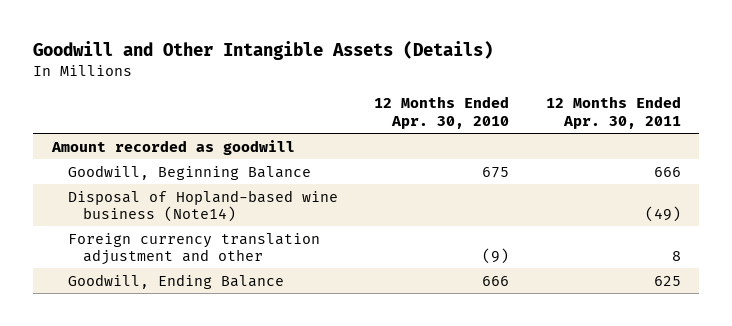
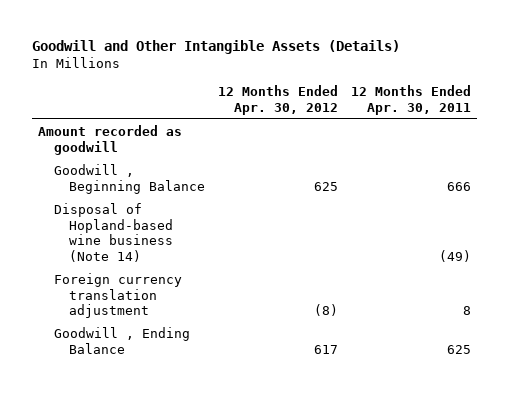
- | 12 Months Ended Apr. 30, 2010 | 12 Months Ended Apr. 30, 2011
+ | 12 Months Ended Apr. 30, 2012 | 12 Months Ended Apr. 30, 2011
- Goodwill, Beginning Balance | 675 | 666
- Disposal of Hopland-based wine business (Note14) | | (49)
- Foreign currency translation adjustment and other | (9) | 8
- Goodwill, Ending Balance | 666 | 625
+ Goodwill , Beginning Balance | 625 | 666
+ Disposal of Hopland-based wine business (Note 14) | | (49)
+ Foreign currency translation adjustment | (8) | 8
+ Goodwill , Ending Balance | 617 | 625

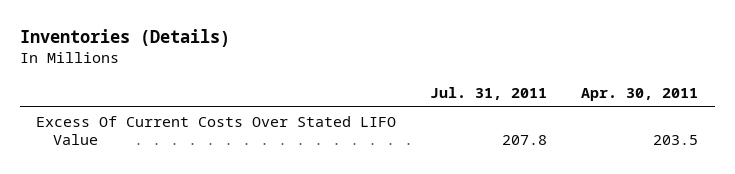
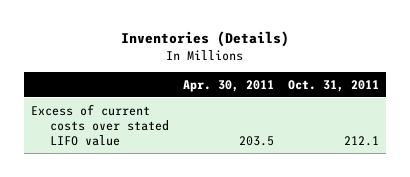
- | Jul. 31, 2011 | Apr. 30, 2011
+ | Apr. 30, 2011 | Oct. 31, 2011
- Excess Of Current Costs Over Stated LIFO Value | 207.8 | 203.5
+ Excess of current costs over stated LIFO value | 203.5 | 212.1

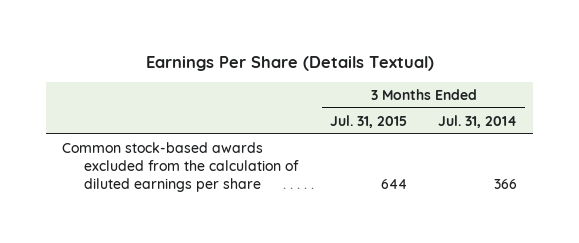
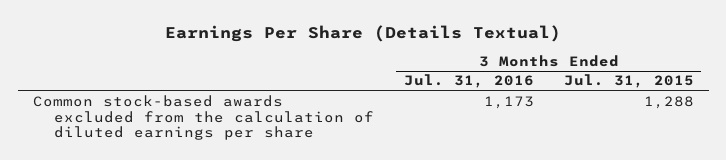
- | 3 Months Ended Jul. 31, 2015 | 3 Months Ended Jul. 31, 2014
+ | 3 Months Ended Jul. 31, 2016 | 3 Months Ended Jul. 31, 2015
- Common stock-based awards excluded from the calculation of diluted earnings per share | 644 | 366
+ Common stock-based awards excluded from the calculation of diluted earnings per share | 1,173 | 1,288

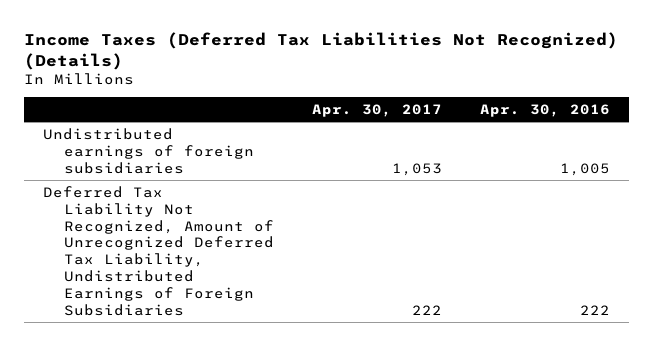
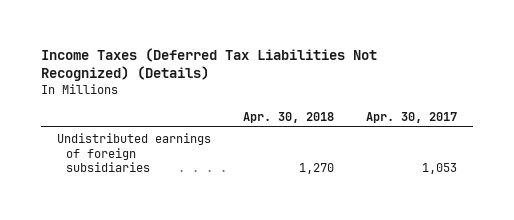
- | Apr. 30, 2017 | Apr. 30, 2016
+ | Apr. 30, 2018 | Apr. 30, 2017
- Deferred Tax Liability Not Recognized, Amount of Unrecognized Deferred Tax Liability, Undistributed Earnings of Foreign Subsidiaries | 222 | 222

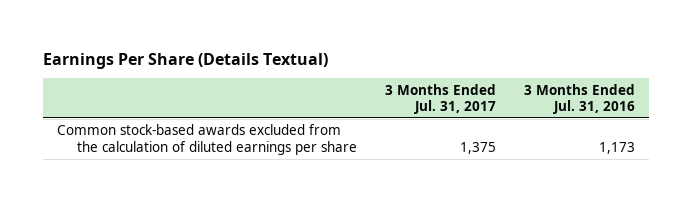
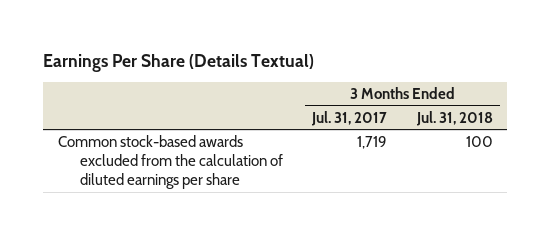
- | 3 Months Ended Jul. 31, 2017 | 3 Months Ended Jul. 31, 2016
+ | 3 Months Ended Jul. 31, 2017 | 3 Months Ended Jul. 31, 2018
- Common stock-based awards excluded from the calculation of diluted earnings per share | 1,375 | 1,173
+ Common stock-based awards excluded from the calculation of diluted earnings per share | 1,719 | 100

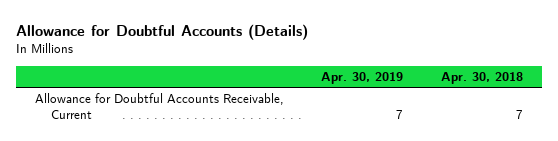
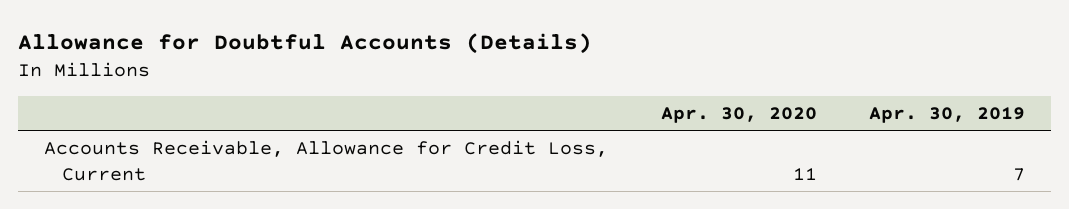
- | Apr. 30, 2019 | Apr. 30, 2018
+ | Apr. 30, 2020 | Apr. 30, 2019
- Allowance for Doubtful Accounts Receivable, Current | 7 | 7
+ Accounts Receivable, Allowance for Credit Loss, Current | 11 | 7

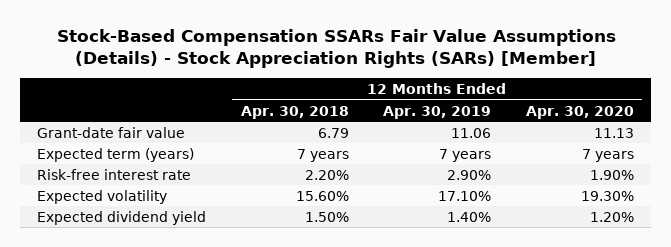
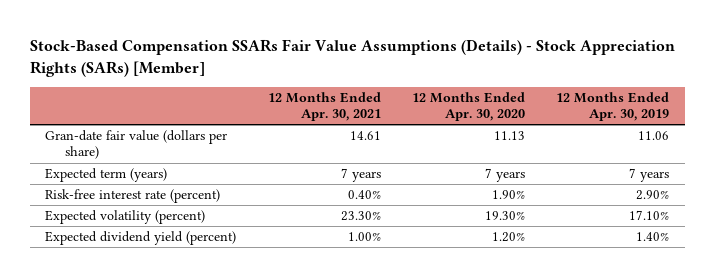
- | 12 Months Ended Apr. 30, 2018 | 12 Months Ended Apr. 30, 2019 | 12 Months Ended Apr. 30, 2020
+ | 12 Months Ended Apr. 30, 2021 | 12 Months Ended Apr. 30, 2020 | 12 Months Ended Apr. 30, 2019
- Grant-date fair value | 6.79 | 11.06 | 11.13
+ Gran-date fair value (dollars per share) | 14.61 | 11.13 | 11.06
- Risk-free interest rate | 2.20% | 2.90% | 1.90%
- Expected volatility | 15.60% | 17.10% | 19.30%
- Expected dividend yield | 1.50% | 1.40% | 1.20%
+ Risk-free interest rate (percent) | 0.40% | 1.90% | 2.90%
+ Expected volatility (percent) | 23.30% | 19.30% | 17.10%
+ Expected dividend yield (percent) | 1.00% | 1.20% | 1.40%

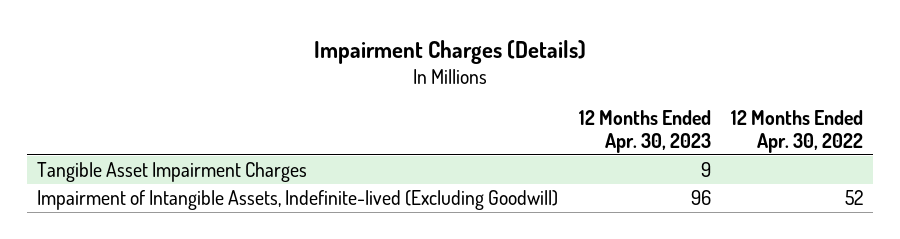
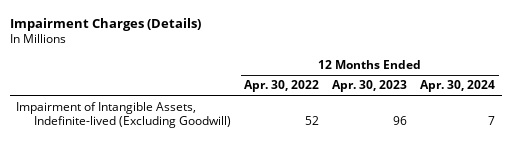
- | 12 Months Ended Apr. 30, 2023 | 12 Months Ended Apr. 30, 2022
+ | 12 Months Ended Apr. 30, 2022 | 12 Months Ended Apr. 30, 2023 | 12 Months Ended Apr. 30, 2024
- Tangible Asset Impairment Charges | 9 |

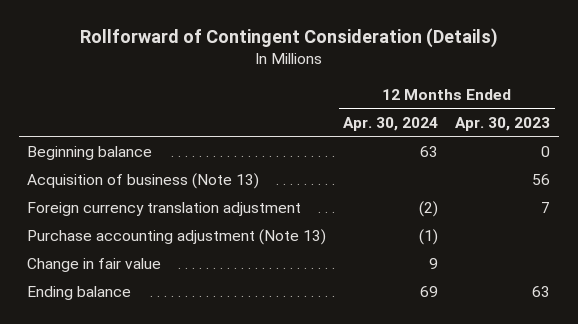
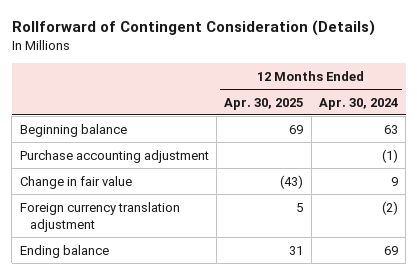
- | 12 Months Ended Apr. 30, 2024 | 12 Months Ended Apr. 30, 2023
+ | 12 Months Ended Apr. 30, 2025 | 12 Months Ended Apr. 30, 2024
- Acquisition of business (Note 13) | | 56
- Purchase accounting adjustment (Note 13) | (1) |
+ Purchase accounting adjustment | | (1)
moved down: Foreign currency translation adjustment | 5 | (2)

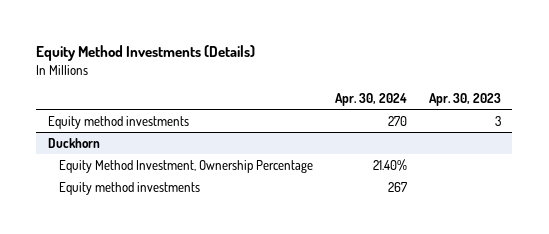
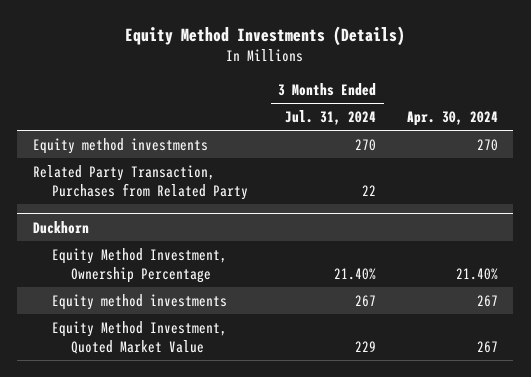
- | Apr. 30, 2024 | Apr. 30, 2023
+ | 3 Months Ended Jul. 31, 2024 | Apr. 30, 2024
+ Related Party Transaction, Purchases from Related Party | 22 |
@ Duckhorn
+ Equity Method Investment, Quoted Market Value | 229 | 267

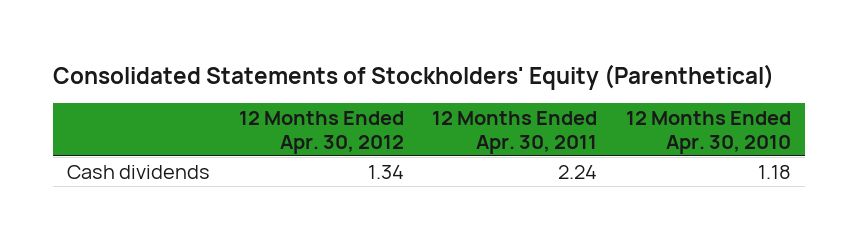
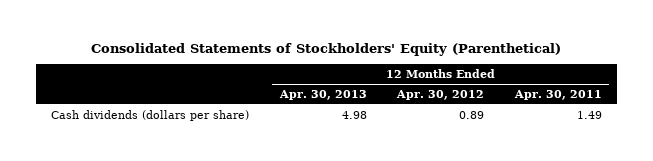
- | 12 Months Ended Apr. 30, 2012 | 12 Months Ended Apr. 30, 2011 | 12 Months Ended Apr. 30, 2010
+ | 12 Months Ended Apr. 30, 2013 | 12 Months Ended Apr. 30, 2012 | 12 Months Ended Apr. 30, 2011
- Cash dividends | 1.34 | 2.24 | 1.18
+ Cash dividends (dollars per share) | 4.98 | 0.89 | 1.49

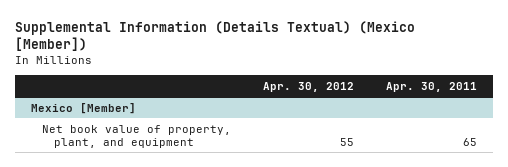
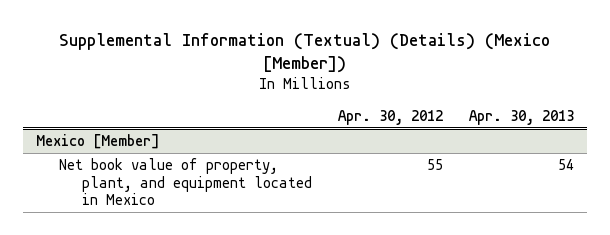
- Supplemental Information (Details Textual) (Mexico [Member])
+ Supplemental Information (Textual) (Details) (Mexico [Member])
- | Apr. 30, 2012 | Apr. 30, 2011
+ | Apr. 30, 2012 | Apr. 30, 2013
@ Mexico [Member]
- Net book value of property, plant, and equipment | 55 | 65
+ Net book value of property, plant, and equipment located in Mexico | 55 | 54

